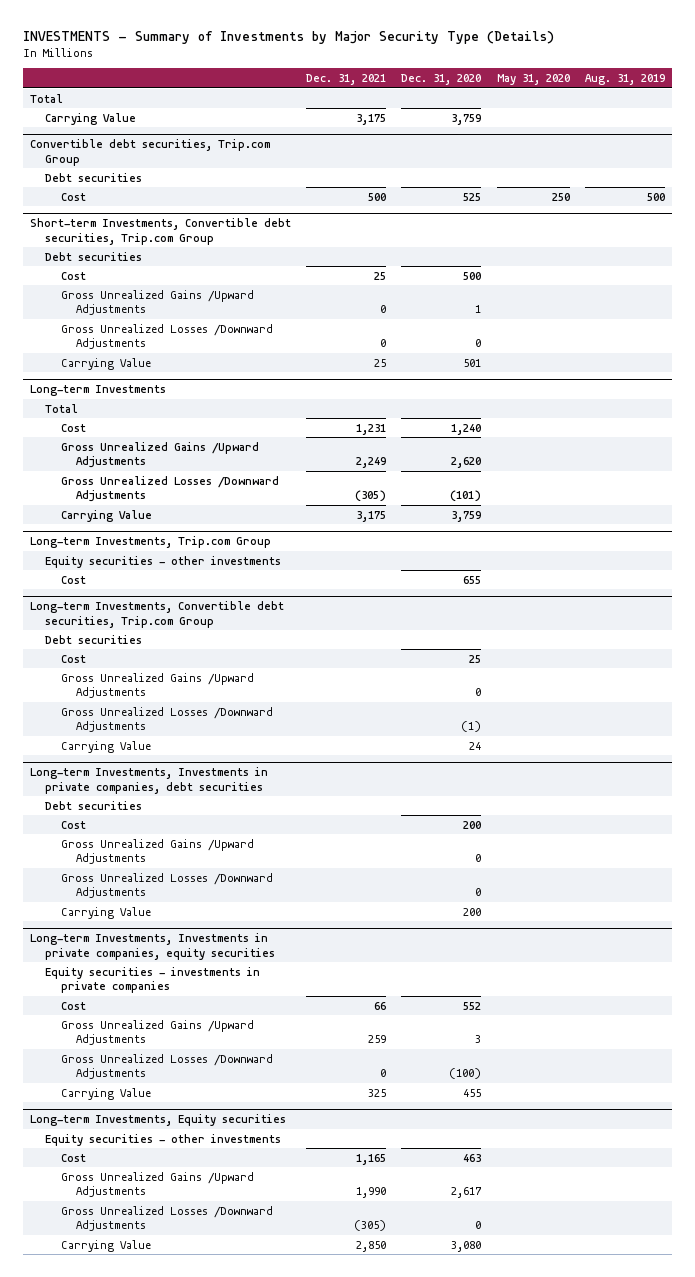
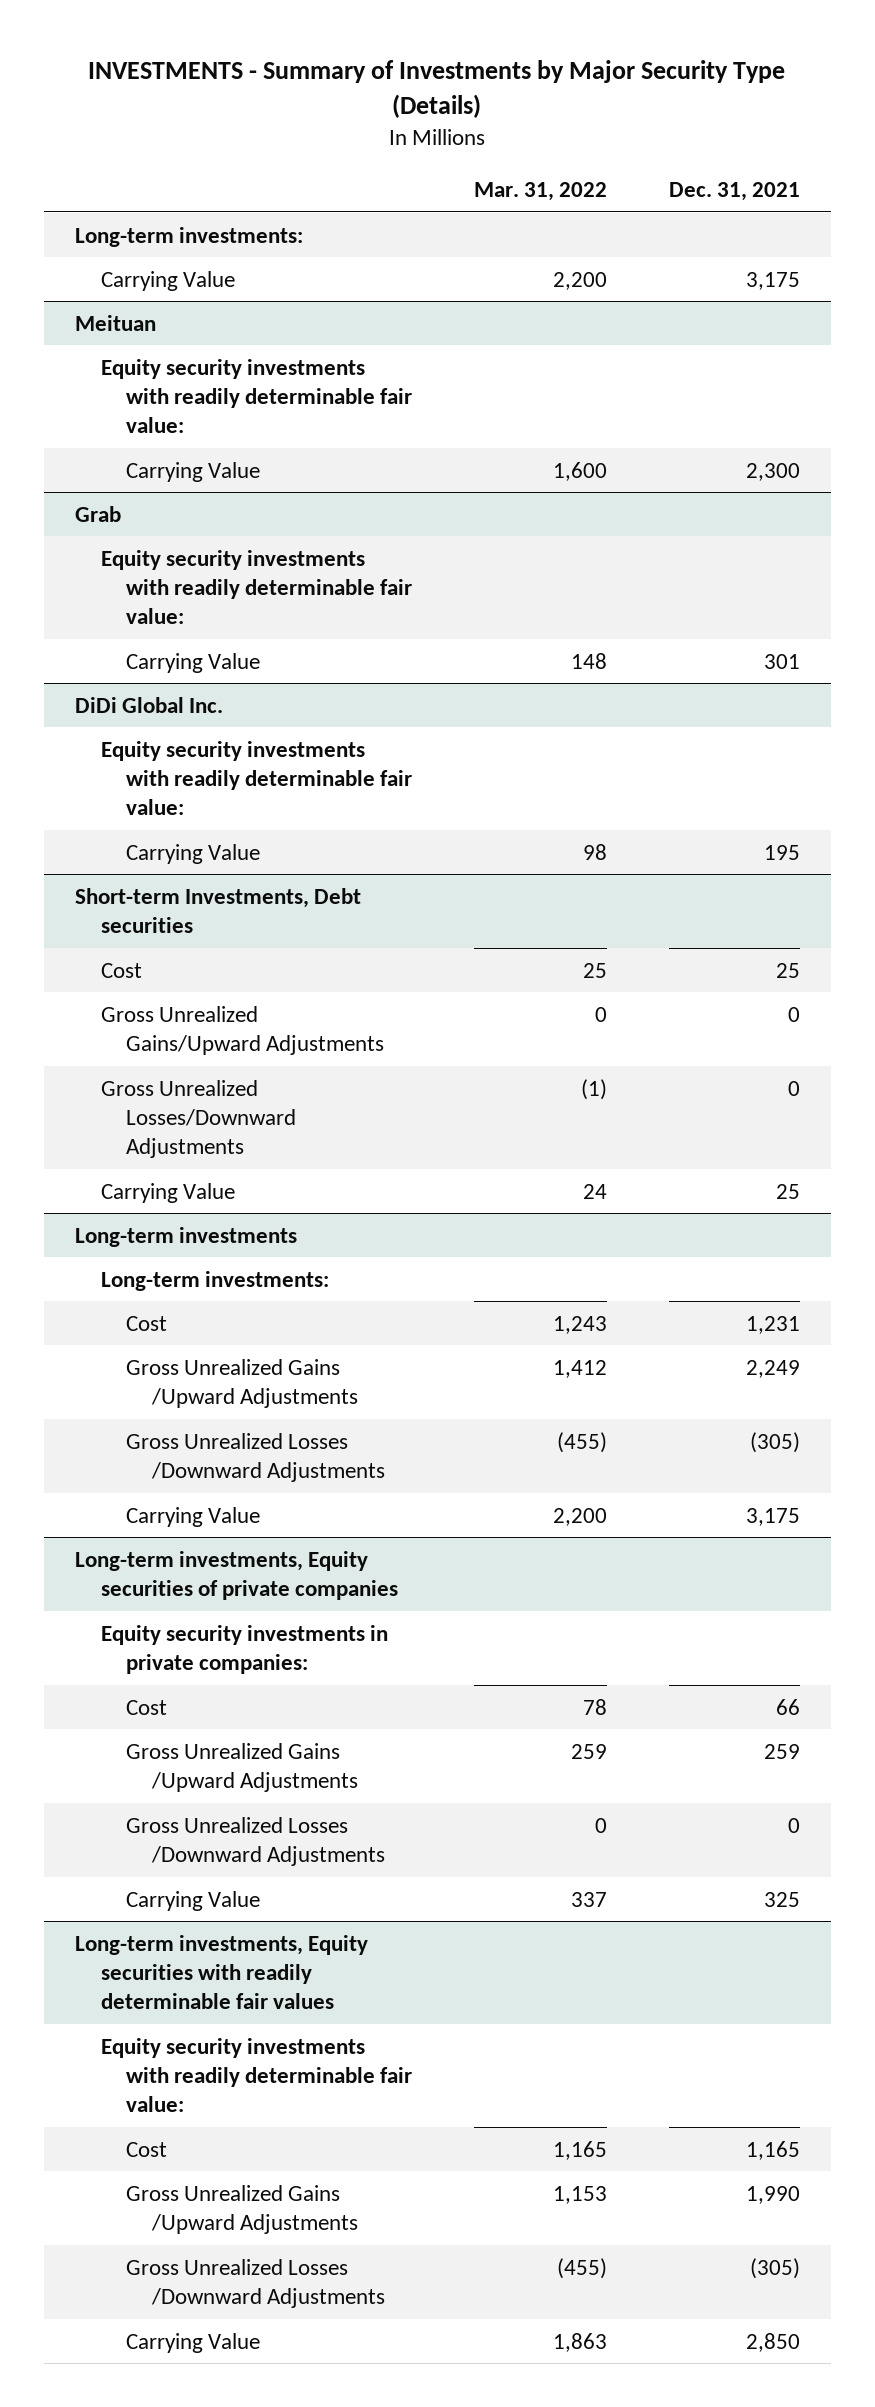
- | Dec. 31, 2021 | Dec. 31, 2020 | May 31, 2020 | Aug. 31, 2019
+ | Mar. 31, 2022 | Dec. 31, 2021
- Total
+ Long-term investments:
- Convertible debt securities, Trip.com Group
- Debt securities
- Cost | 500 | 525 | 250 | 500
- Short-term Investments, Convertible debt securities, Trip.com Group
- Debt securities
+ Meituan
+ Equity security investments with readily determinable fair value:
+ Carrying Value | 1,600 | 2,300
+ Grab
+ Equity security investments with readily determinable fair value:
+ Carrying Value | 148 | 301
+ DiDi Global Inc.
+ Equity security investments with readily determinable fair value:
+ Carrying Value | 98 | 195
+ Short-term Investments, Debt securities
- Gross Unrealized Gains /Upward Adjustments | 0 | 1 | |
- Gross Unrealized Losses /Downward Adjustments | 0 | 0 | |
+ Gross Unrealized Gains/Upward Adjustments | 0 | 0
+ Gross Unrealized Losses/Downward Adjustments | (1) | 0
- Long-term Investments
- Total
+ Long-term investments
+ Long-term investments:
- Long-term Investments, Trip.com Group
- Equity securities - other investments
- Cost | | 655 | |
- Long-term Investments, Convertible debt securities, Trip.com Group
- Debt securities
- Cost | | 25 | |
- Gross Unrealized Gains /Upward Adjustments | | 0 | |
- Gross Unrealized Losses /Downward Adjustments | | (1) | |
- Carrying Value | | 24 | |
- Long-term Investments, Investments in private companies, debt securities
- Debt securities
- Cost | | 200 | |
- Gross Unrealized Gains /Upward Adjustments | | 0 | |
- Gross Unrealized Losses /Downward Adjustments | | 0 | |
- Carrying Value | | 200 | |
- Long-term Investments, Investments in private companies, equity securities
- Equity securities - investments in private companies
+ Long-term investments, Equity securities of private companies
+ Equity security investments in private companies:
- Long-term Investments, Equity securities
- Equity securities - other investments
+ Long-term investments, Equity securities with readily determinable fair values
+ Equity security investments with readily determinable fair value:

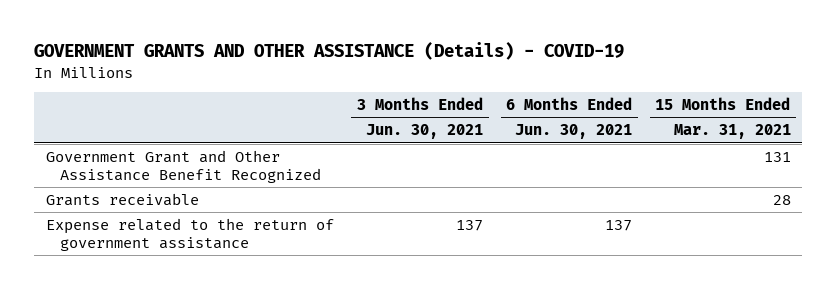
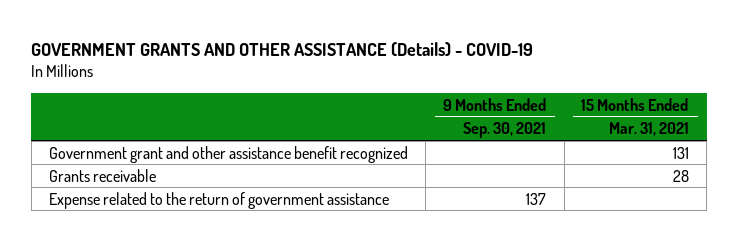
- | 3 Months Ended Jun. 30, 2021 | 6 Months Ended Jun. 30, 2021 | 15 Months Ended Mar. 31, 2021
+ | 9 Months Ended Sep. 30, 2021 | 15 Months Ended Mar. 31, 2021
- Government Grant and Other Assistance Benefit Recognized | | | 131
+ Government grant and other assistance benefit recognized | | 131

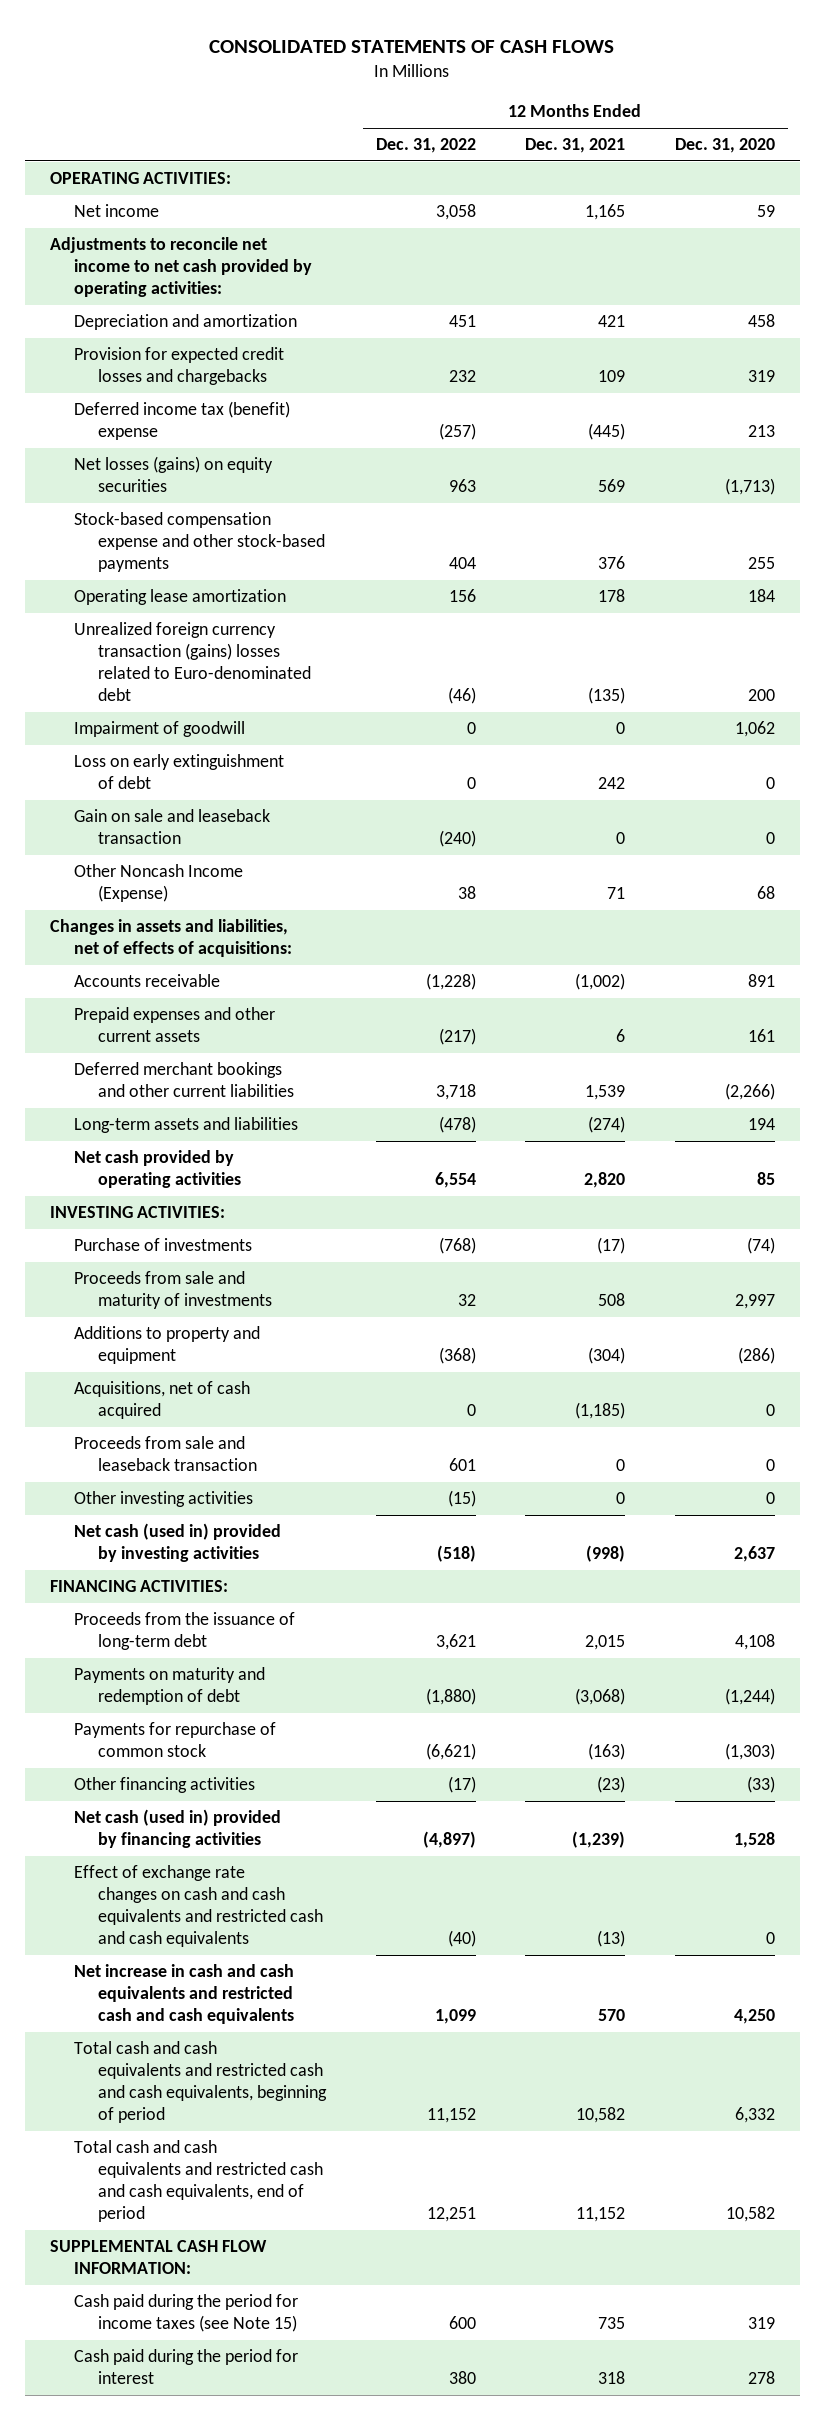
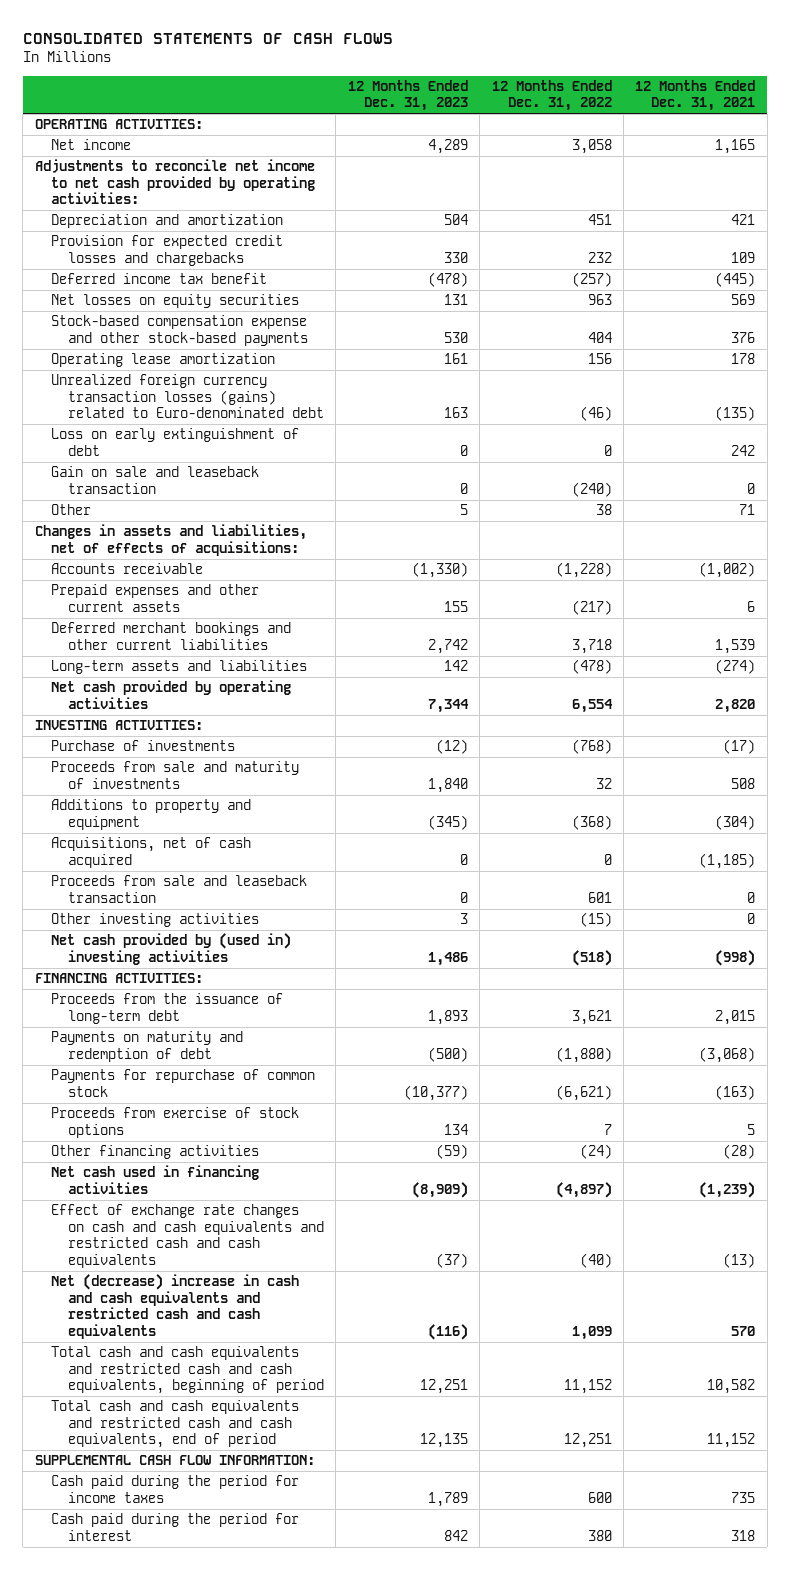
- | 12 Months Ended Dec. 31, 2022 | 12 Months Ended Dec. 31, 2021 | 12 Months Ended Dec. 31, 2020
+ | 12 Months Ended Dec. 31, 2023 | 12 Months Ended Dec. 31, 2022 | 12 Months Ended Dec. 31, 2021
- Deferred income tax (benefit) expense | (257) | (445) | 213
- Net losses (gains) on equity securities | 963 | 569 | (1,713)
+ Deferred income tax benefit | (478) | (257) | (445)
+ Net losses on equity securities | 131 | 963 | 569
- Unrealized foreign currency transaction (gains) losses related to Euro-denominated debt | (46) | (135) | 200
- Impairment of goodwill | 0 | 0 | 1,062
+ Unrealized foreign currency transaction losses (gains) related to Euro-denominated debt | 163 | (46) | (135)
- Other Noncash Income (Expense) | 38 | 71 | 68
+ Other | 5 | 38 | 71
- Net cash (used in) provided by investing activities | (518) | (998) | 2,637
+ Net cash provided by (used in) investing activities | 1,486 | (518) | (998)
- Other financing activities | (17) | (23) | (33)
- Net cash (used in) provided by financing activities | (4,897) | (1,239) | 1,528
+ Proceeds from exercise of stock options | 134 | 7 | 5
+ Other financing activities | (59) | (24) | (28)
+ Net cash used in financing activities | (8,909) | (4,897) | (1,239)
- Net increase in cash and cash equivalents and restricted cash and cash equivalents | 1,099 | 570 | 4,250
+ Net (decrease) increase in cash and cash equivalents and restricted cash and cash equivalents | (116) | 1,099 | 570
- Cash paid during the period for income taxes (see Note 15) | 600 | 735 | 319
+ Cash paid during the period for income taxes | 1,789 | 600 | 735

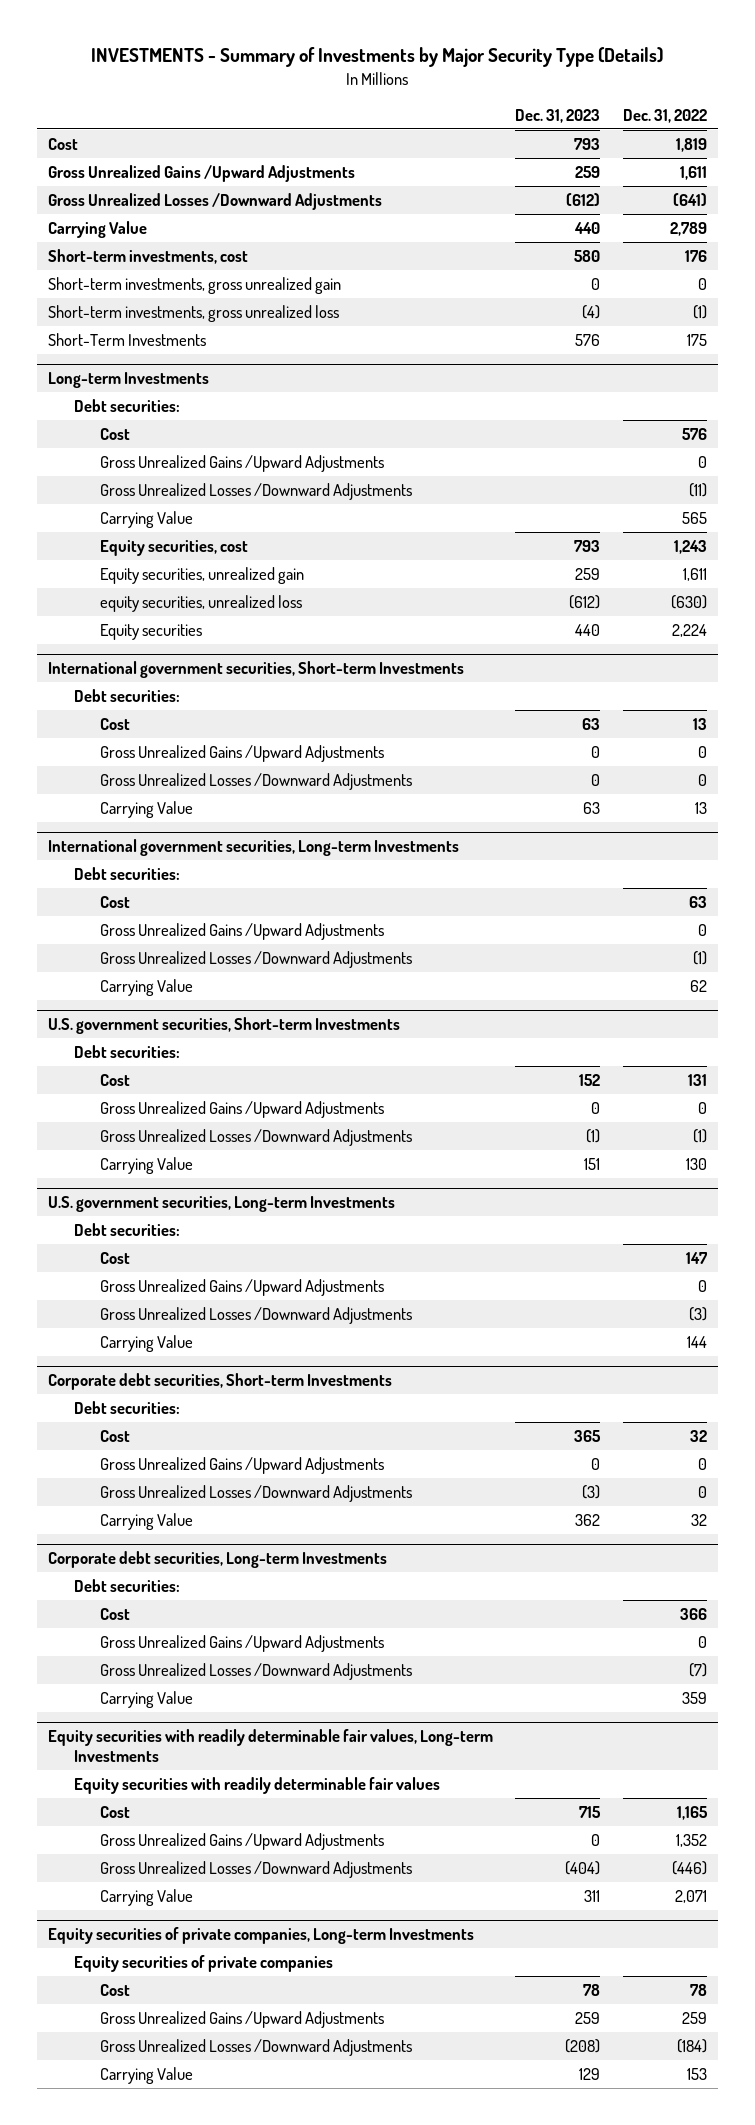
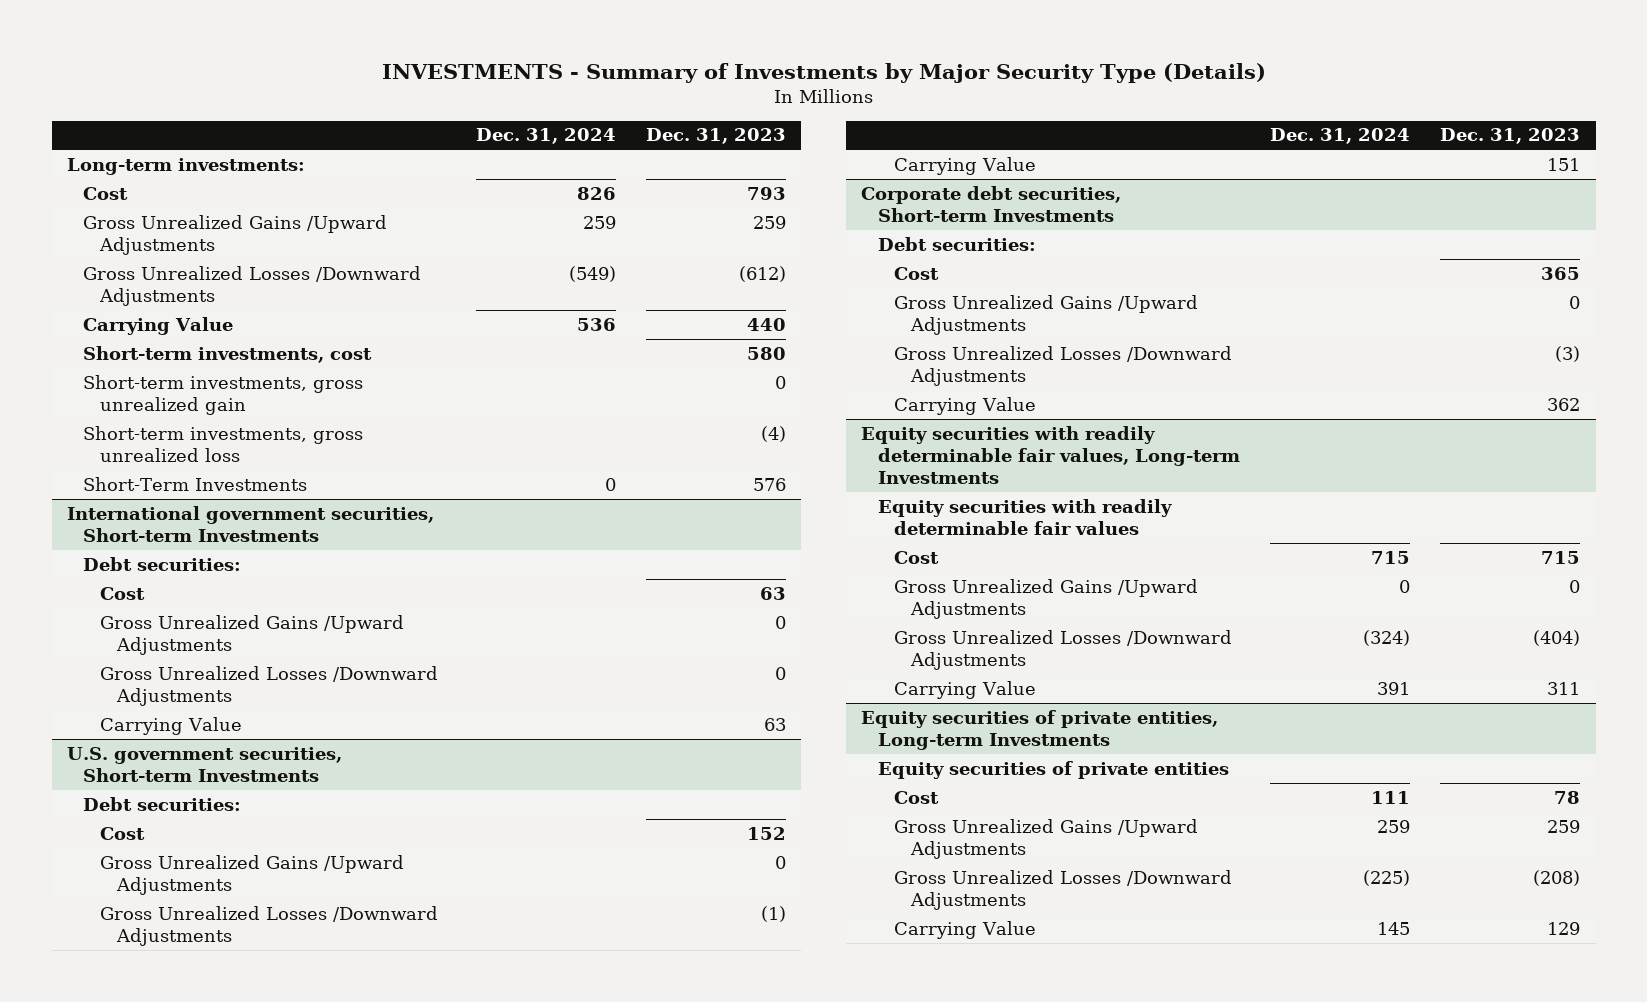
- | Dec. 31, 2023 | Dec. 31, 2022
+ | Dec. 31, 2024 | Dec. 31, 2023
+ Long-term investments:
- Long-term Investments
- Debt securities:
- Cost | | 576
- Gross Unrealized Gains /Upward Adjustments | | 0
- Gross Unrealized Losses /Downward Adjustments | | (11)
- Carrying Value | | 565
- Equity securities, cost | 793 | 1,243
- Equity securities, unrealized gain | 259 | 1,611
- equity securities, unrealized loss | (612) | (630)
- Equity securities | 440 | 2,224
- International government securities, Long-term Investments
- Debt securities:
- Cost | | 63
- Gross Unrealized Gains /Upward Adjustments | | 0
- Gross Unrealized Losses /Downward Adjustments | | (1)
- Carrying Value | | 62
- U.S. government securities, Long-term Investments
- Debt securities:
- Cost | | 147
- Gross Unrealized Gains /Upward Adjustments | | 0
- Gross Unrealized Losses /Downward Adjustments | | (3)
- Carrying Value | | 144
- Corporate debt securities, Long-term Investments
- Debt securities:
- Cost | | 366
- Gross Unrealized Gains /Upward Adjustments | | 0
- Gross Unrealized Losses /Downward Adjustments | | (7)
- Carrying Value | | 359
- Equity securities of private companies, Long-term Investments
- Equity securities of private companies
+ Equity securities of private entities, Long-term Investments
+ Equity securities of private entities

